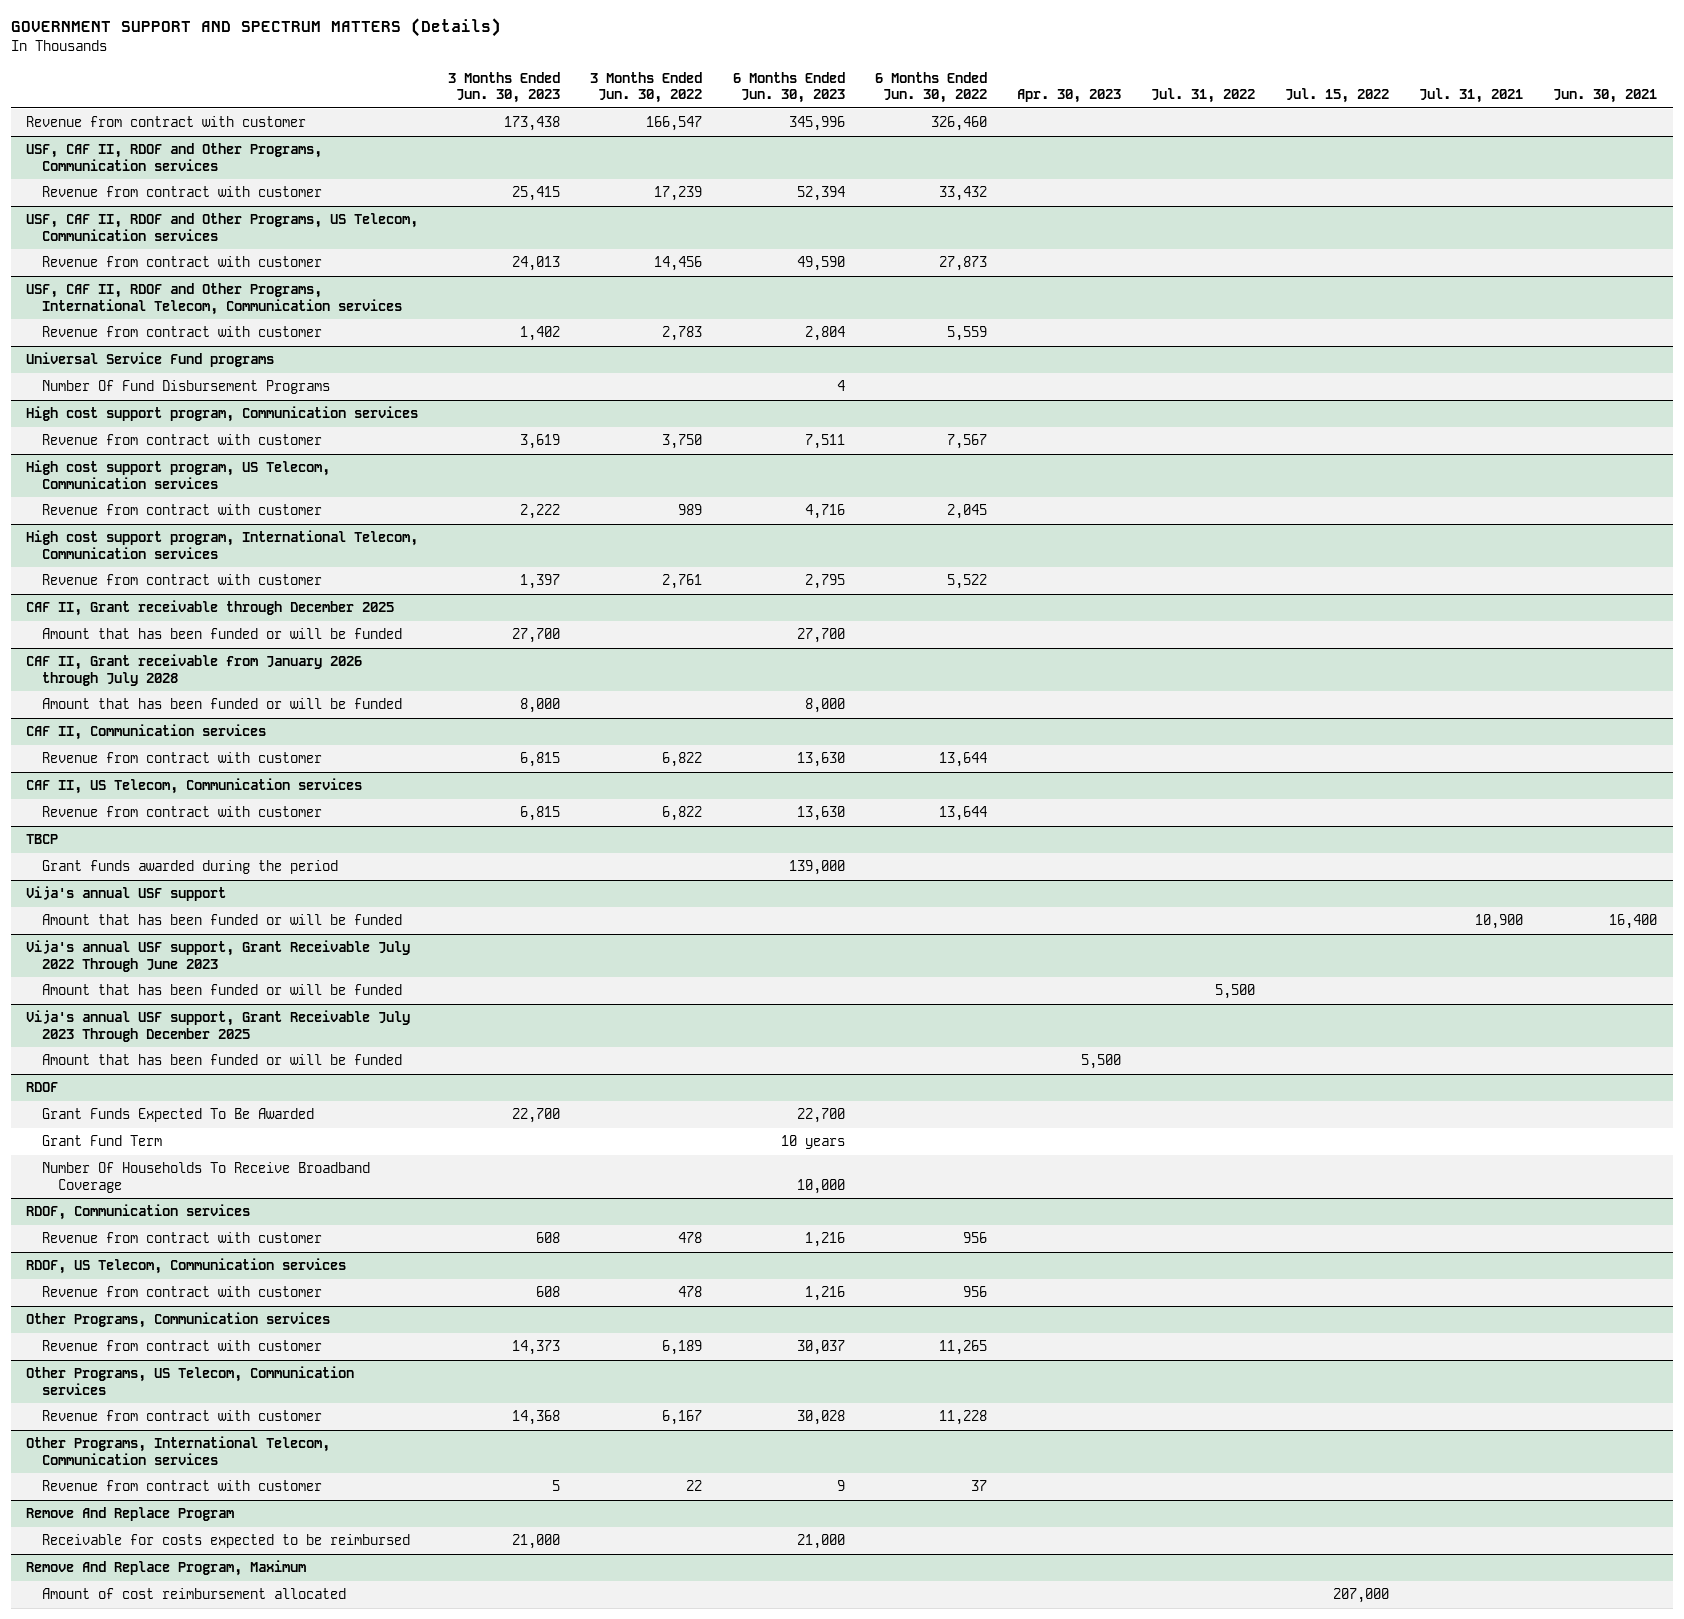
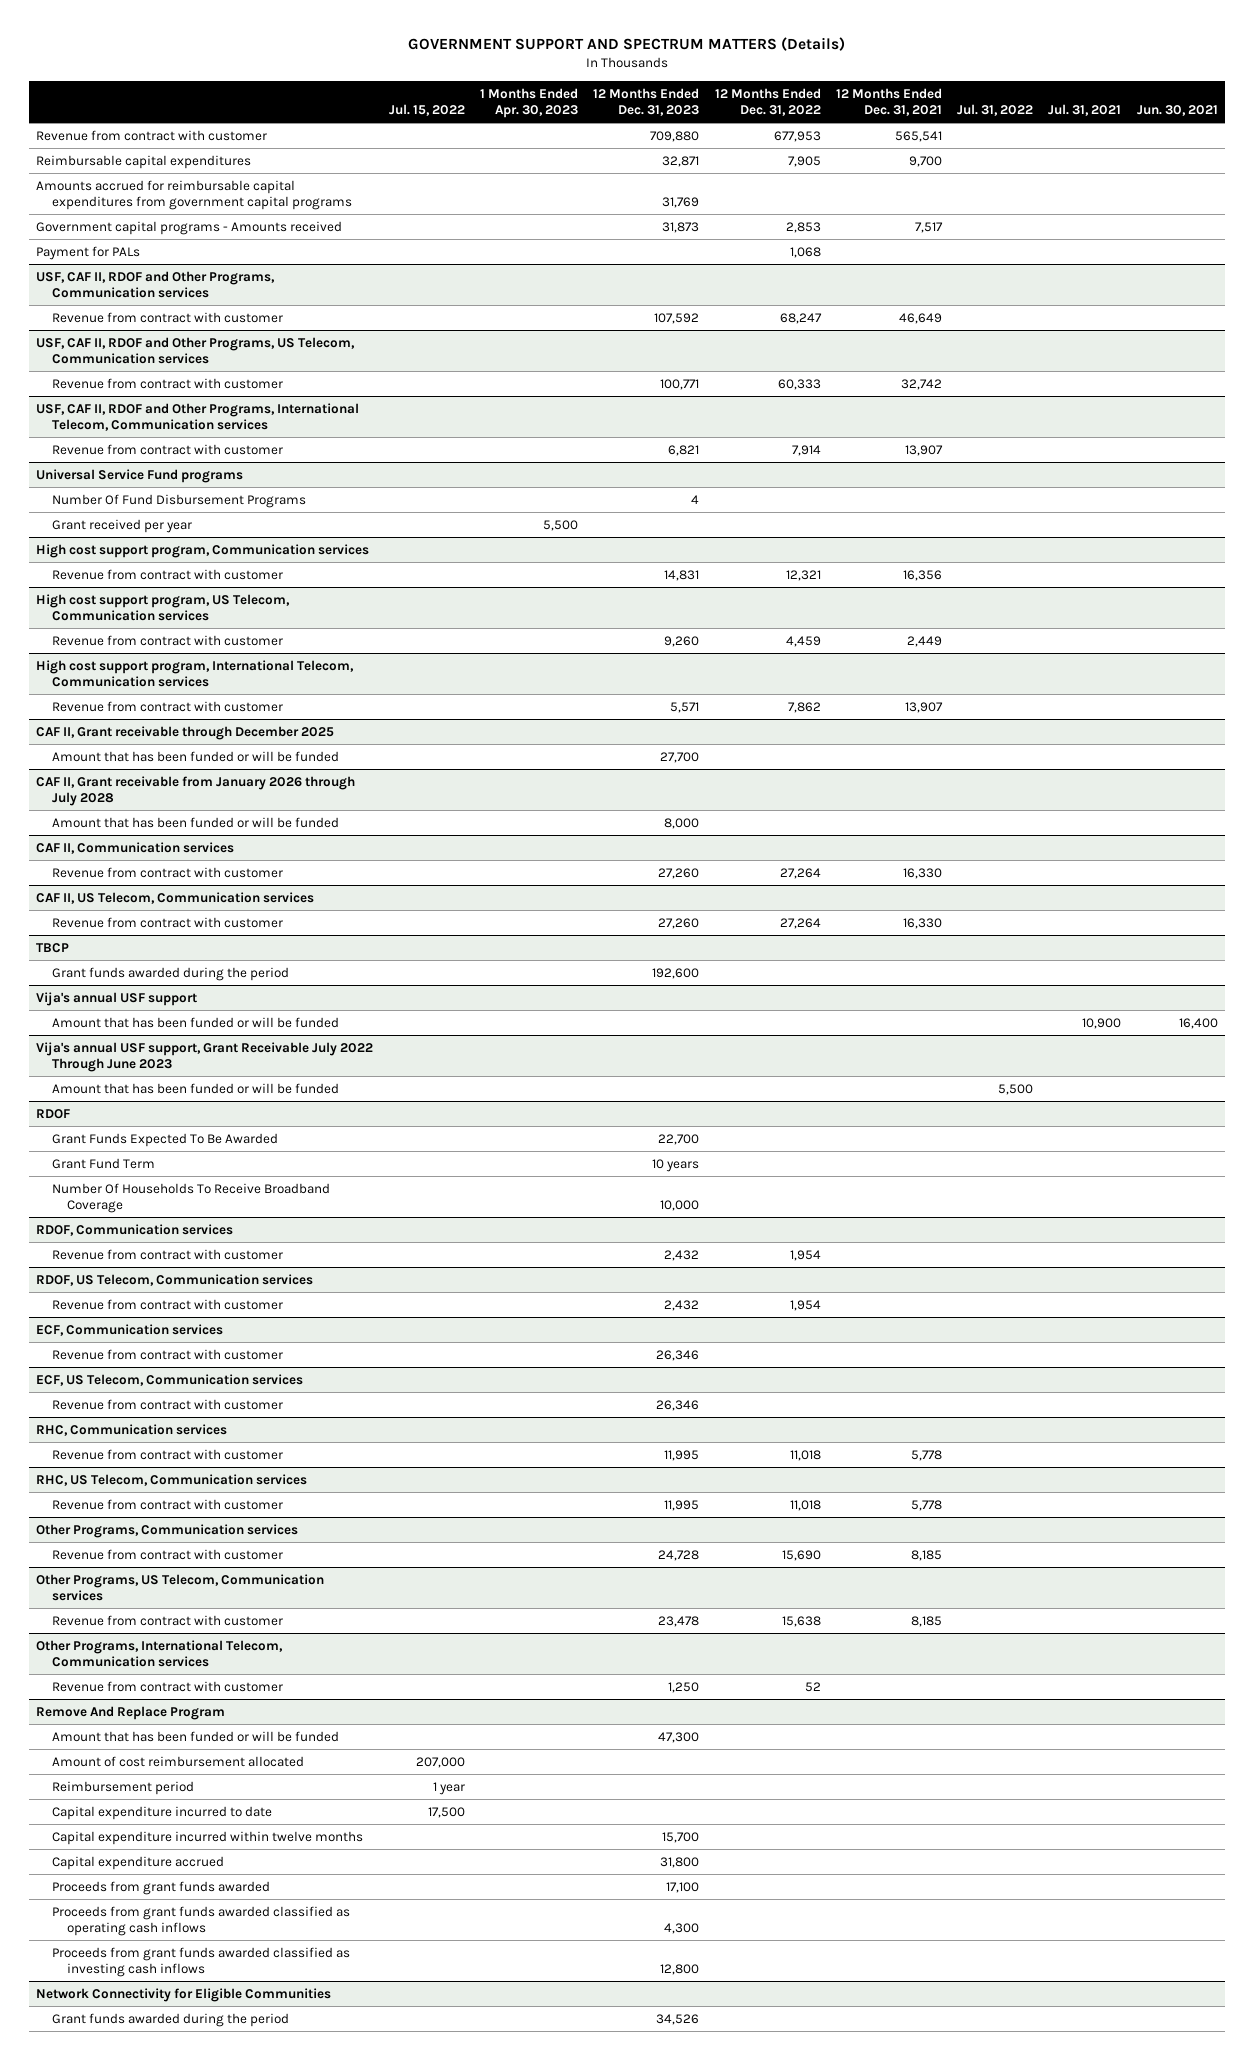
- | 3 Months Ended Jun. 30, 2023 | 3 Months Ended Jun. 30, 2022 | 6 Months Ended Jun. 30, 2023 | 6 Months Ended Jun. 30, 2022 | Apr. 30, 2023 | Jul. 31, 2022 | Jul. 15, 2022 | Jul. 31, 2021 | Jun. 30, 2021
+ | Jul. 15, 2022 | 1 Months Ended Apr. 30, 2023 | 12 Months Ended Dec. 31, 2023 | 12 Months Ended Dec. 31, 2022 | 12 Months Ended Dec. 31, 2021 | Jul. 31, 2022 | Jul. 31, 2021 | Jun. 30, 2021
+ Reimbursable capital expenditures | | | 32,871 | 7,905 | 9,700 | | |
+ Amounts accrued for reimbursable capital expenditures from government capital programs | | | 31,769 | | | | |
+ Government capital programs - Amounts received | | | 31,873 | 2,853 | 7,517 | | |
+ Payment for PALs | | | | 1,068 | | | |
@ Universal Service Fund programs
+ Grant received per year | | 5,500 | | | | | |
- Vija's annual USF support, Grant Receivable July 2023 Through December 2025
- Amount that has been funded or will be funded | | | | | 5,500 | | | |
+ ECF, Communication services
+ Revenue from contract with customer | | | 26,346 | | | | |
+ ECF, US Telecom, Communication services
+ Revenue from contract with customer | | | 26,346 | | | | |
+ RHC, Communication services
+ Revenue from contract with customer | | | 11,995 | 11,018 | 5,778 | | |
+ RHC, US Telecom, Communication services
+ Revenue from contract with customer | | | 11,995 | 11,018 | 5,778 | | |
@ Remove And Replace Program
- Receivable for costs expected to be reimbursed | 21,000 | | 21,000 | | | | | |
- Remove And Replace Program, Maximum
- Amount of cost reimbursement allocated | | | | | | | 207,000 | |
@ Remove And Replace Program
+ Amount that has been funded or will be funded | | | 47,300 | | | | |
+ Amount of cost reimbursement allocated | 207,000 | | | | | | |
+ Reimbursement period | 1 year | | | | | | |
+ Capital expenditure incurred to date | 17,500 | | | | | | |
+ Capital expenditure incurred within twelve months | | | 15,700 | | | | |
+ Capital expenditure accrued | | | 31,800 | | | | |
+ Proceeds from grant funds awarded | | | 17,100 | | | | |
+ Proceeds from grant funds awarded classified as operating cash inflows | | | 4,300 | | | | |
+ Proceeds from grant funds awarded classified as investing cash inflows | | | 12,800 | | | | |
+ Network Connectivity for Eligible Communities
+ Grant funds awarded during the period | | | 34,526 | | | | |

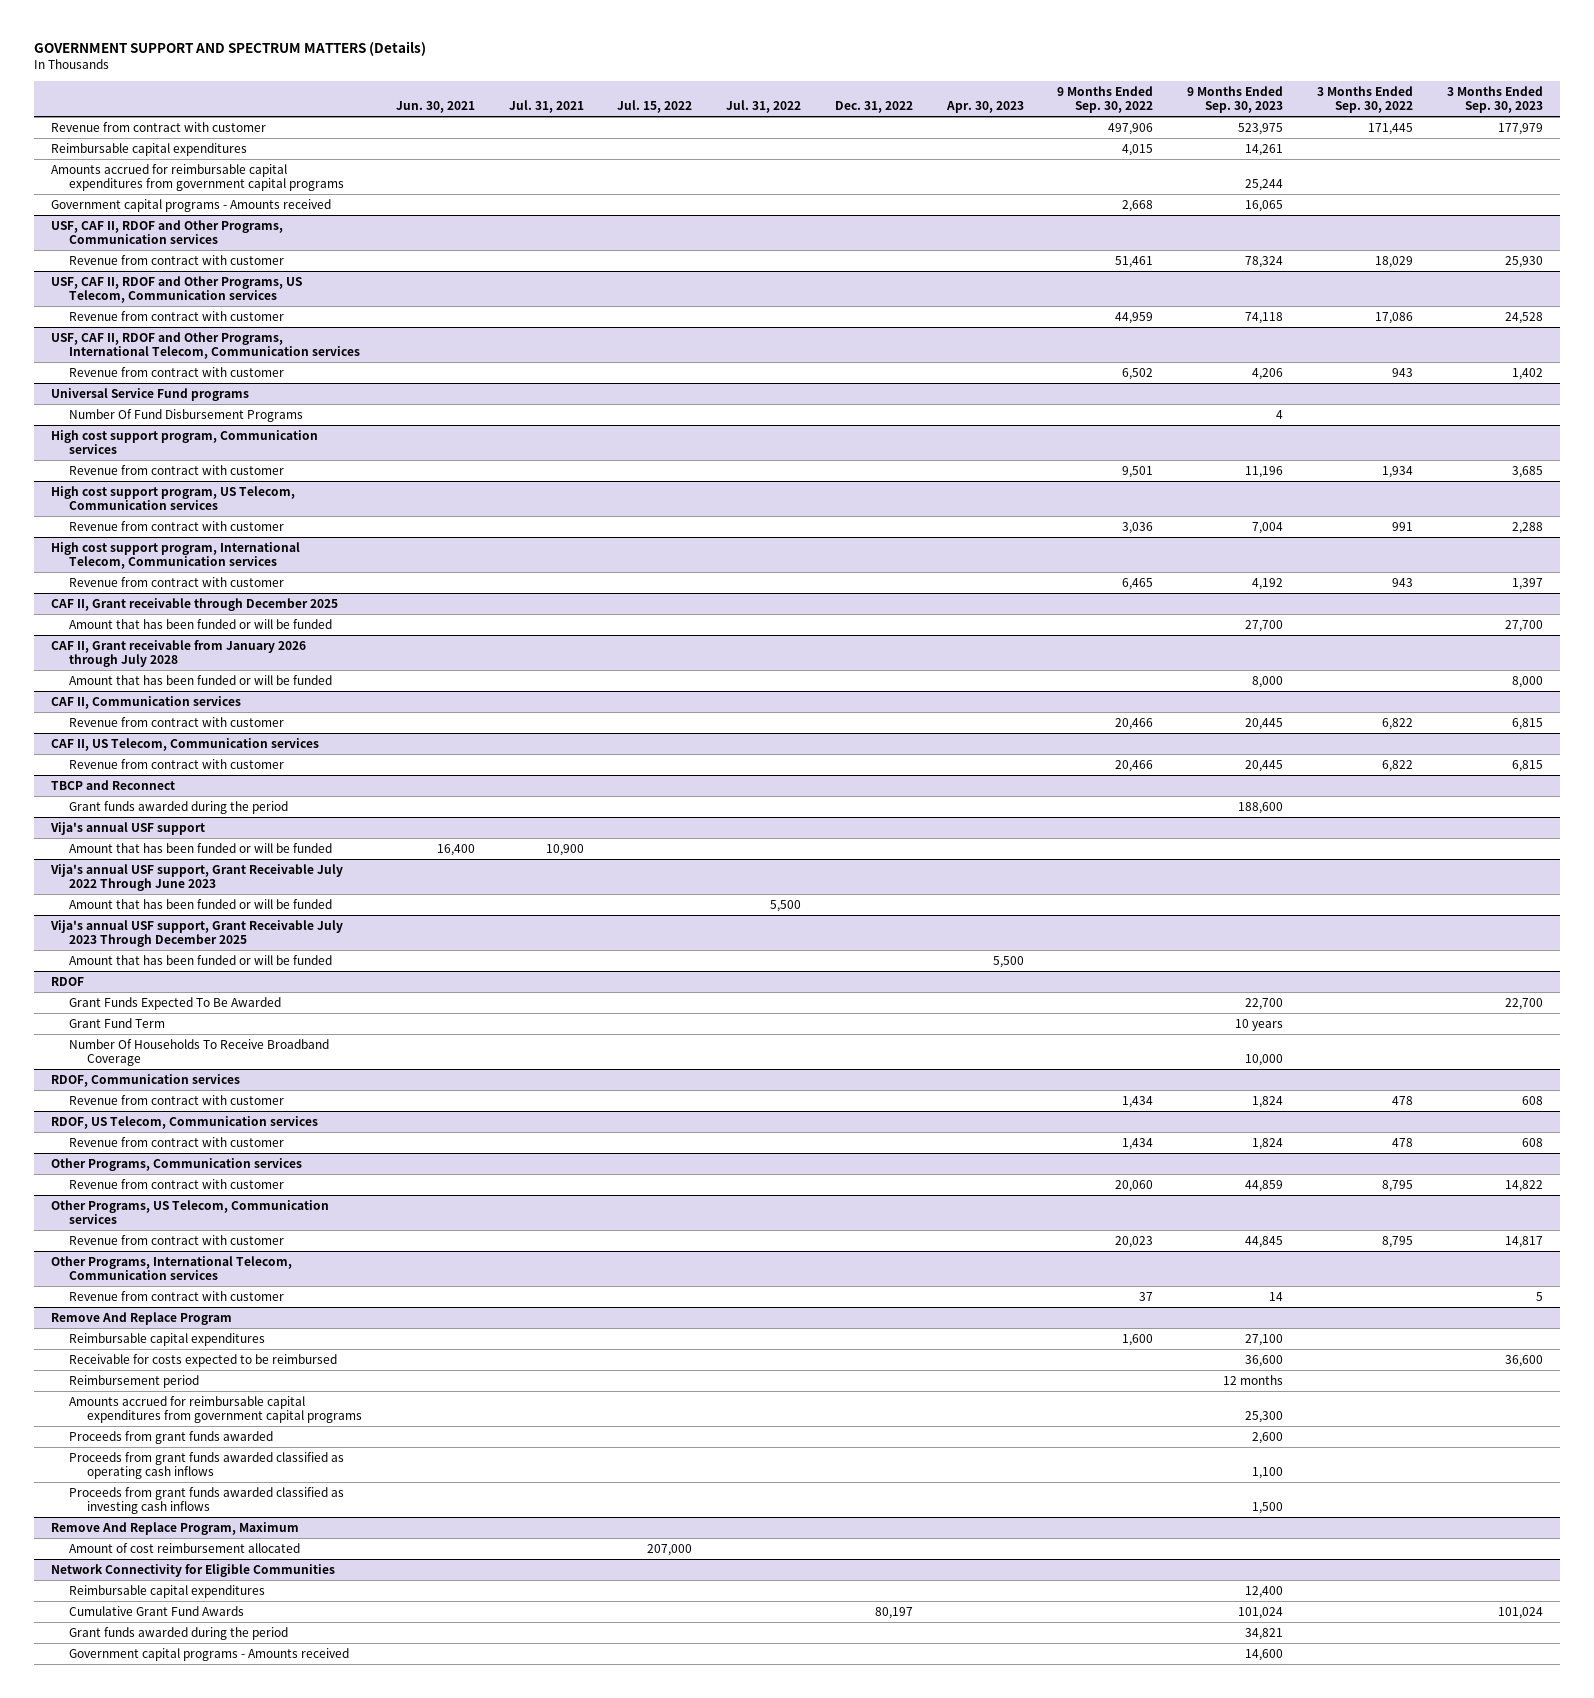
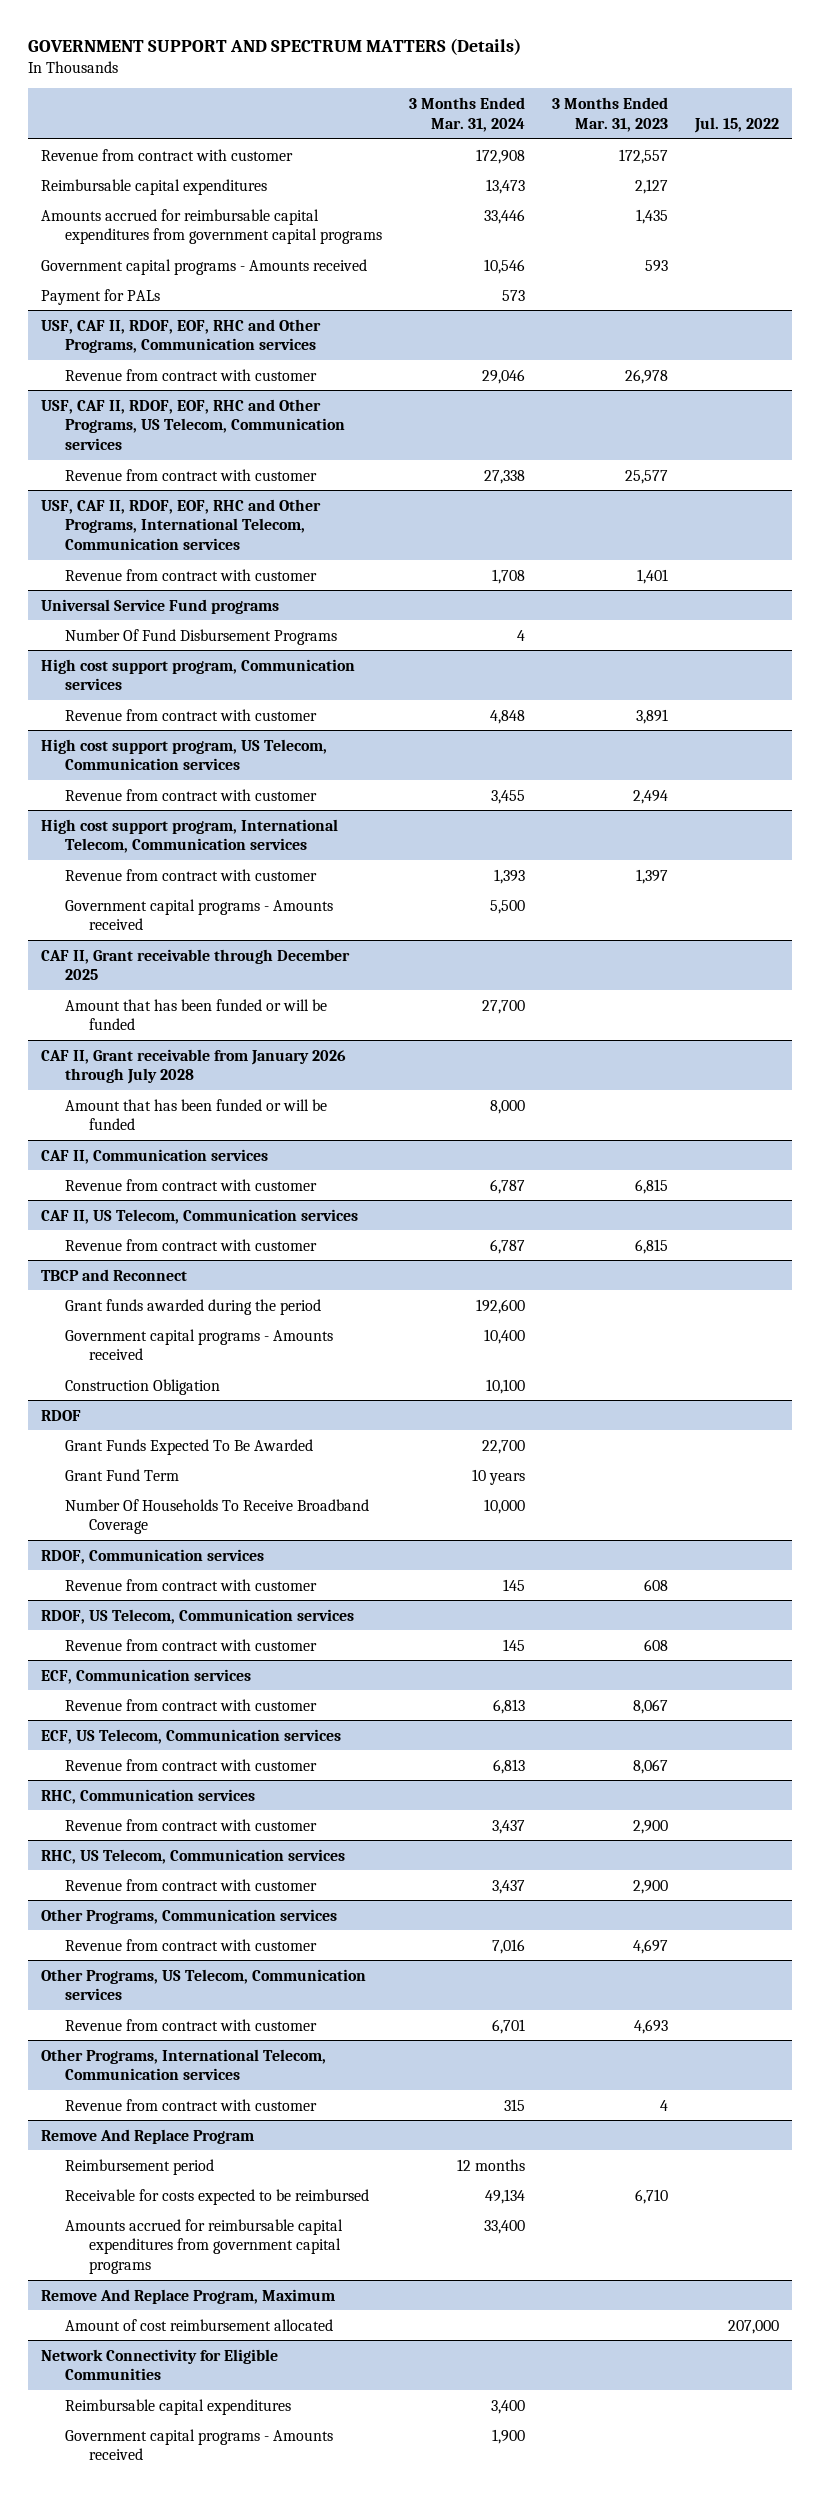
- | Jun. 30, 2021 | Jul. 31, 2021 | Jul. 15, 2022 | Jul. 31, 2022 | Dec. 31, 2022 | Apr. 30, 2023 | 9 Months Ended Sep. 30, 2022 | 9 Months Ended Sep. 30, 2023 | 3 Months Ended Sep. 30, 2022 | 3 Months Ended Sep. 30, 2023
+ | 3 Months Ended Mar. 31, 2024 | 3 Months Ended Mar. 31, 2023 | Jul. 15, 2022
- USF, CAF II, RDOF and Other Programs, Communication services
+ Payment for PALs | 573 | |
+ USF, CAF II, RDOF, EOF, RHC and Other Programs, Communication services
- USF, CAF II, RDOF and Other Programs, US Telecom, Communication services
+ USF, CAF II, RDOF, EOF, RHC and Other Programs, US Telecom, Communication services
- USF, CAF II, RDOF and Other Programs, International Telecom, Communication services
+ USF, CAF II, RDOF, EOF, RHC and Other Programs, International Telecom, Communication services
@ High cost support program, International Telecom, Communication services
+ Government capital programs - Amounts received | 5,500 | |
- Vija's annual USF support
- Amount that has been funded or will be funded | 16,400 | 10,900 | | | | | | | |
- Vija's annual USF support, Grant Receivable July 2022 Through June 2023
- Amount that has been funded or will be funded | | | | 5,500 | | | | | |
- Vija's annual USF support, Grant Receivable July 2023 Through December 2025
- Amount that has been funded or will be funded | | | | | | 5,500 | | | |
@ TBCP and Reconnect
+ Government capital programs - Amounts received | 10,400 | |
+ Construction Obligation | 10,100 | |
+ ECF, Communication services
+ Revenue from contract with customer | 6,813 | 8,067 |
+ ECF, US Telecom, Communication services
+ Revenue from contract with customer | 6,813 | 8,067 |
+ RHC, Communication services
+ Revenue from contract with customer | 3,437 | 2,900 |
+ RHC, US Telecom, Communication services
+ Revenue from contract with customer | 3,437 | 2,900 |
@ Remove And Replace Program
- Reimbursable capital expenditures | | | | | | | 1,600 | 27,100 | |
moved down: Receivable for costs expected to be reimbursed | 49,134 | 6,710 |
- Proceeds from grant funds awarded | | | | | | | | 2,600 | |
- Proceeds from grant funds awarded classified as operating cash inflows | | | | | | | | 1,100 | |
- Proceeds from grant funds awarded classified as investing cash inflows | | | | | | | | 1,500 | |
@ Network Connectivity for Eligible Communities
- Cumulative Grant Fund Awards | | | | | 80,197 | | | 101,024 | | 101,024
- Grant funds awarded during the period | | | | | | | | 34,821 | |

